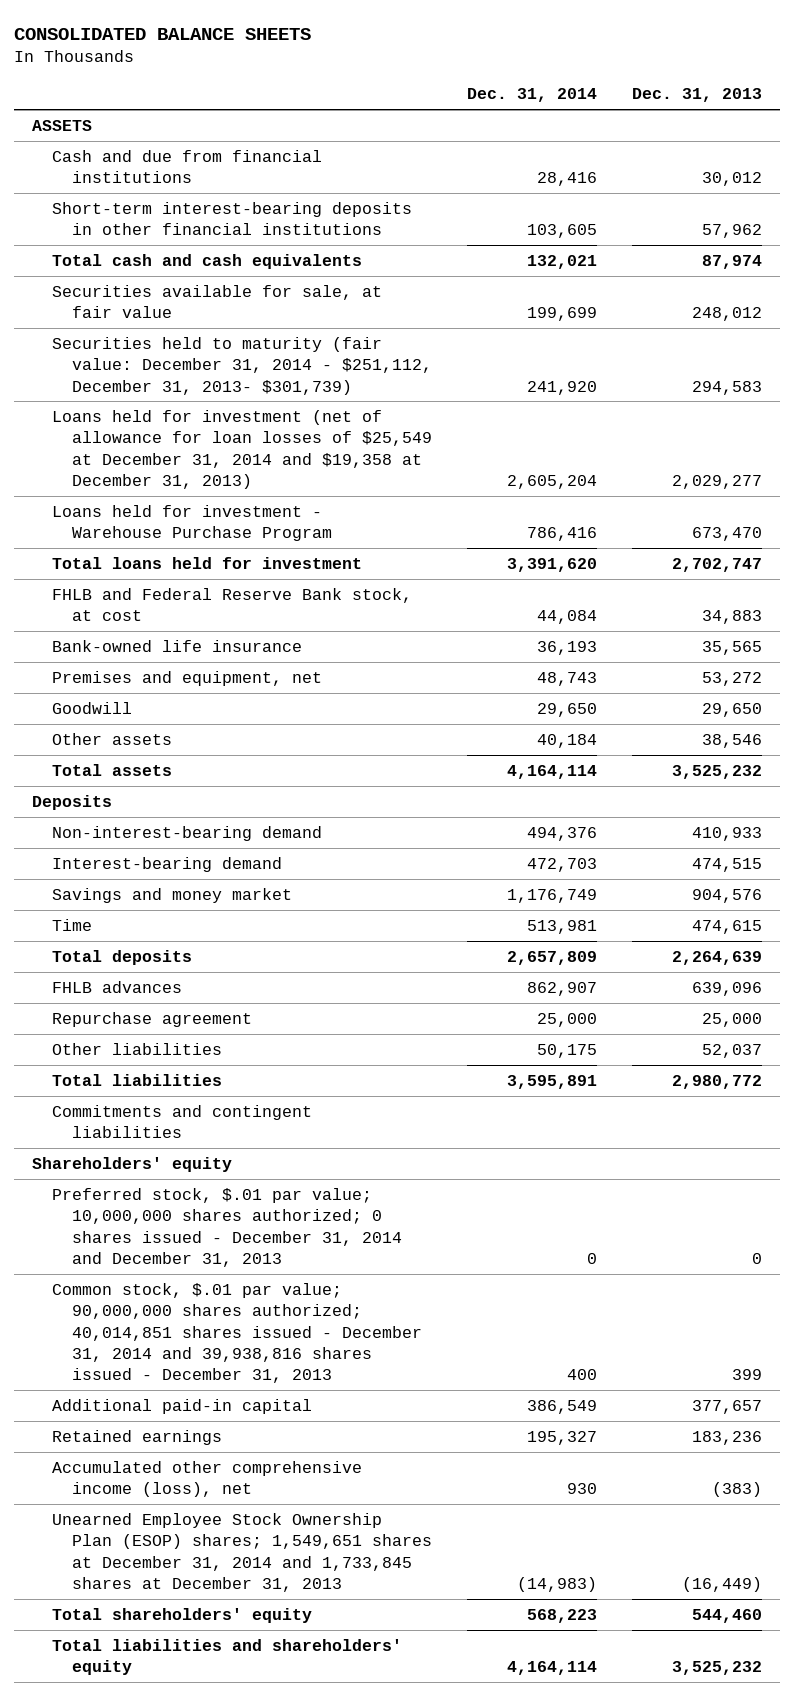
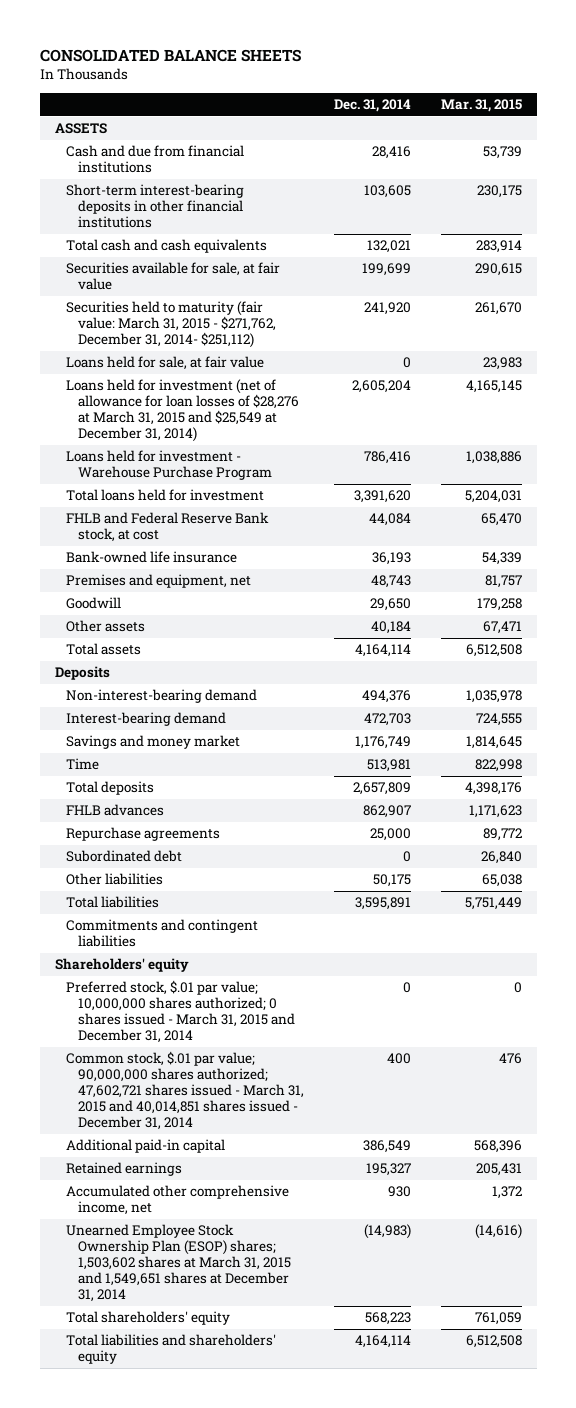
- | Dec. 31, 2014 | Dec. 31, 2013
+ | Dec. 31, 2014 | Mar. 31, 2015
- Securities held to maturity (fair value: December 31, 2014 - $251,112, December 31, 2013- $301,739) | 241,920 | 294,583
- Loans held for investment (net of allowance for loan losses of $25,549 at December 31, 2014 and $19,358 at December 31, 2013) | 2,605,204 | 2,029,277
+ Securities held to maturity (fair value: March 31, 2015 - $271,762, December 31, 2014- $251,112) | 241,920 | 261,670
+ Loans held for sale, at fair value | 0 | 23,983
+ Loans held for investment (net of allowance for loan losses of $28,276 at March 31, 2015 and $25,549 at December 31, 2014) | 2,605,204 | 4,165,145
- Repurchase agreement | 25,000 | 25,000
+ Repurchase agreements | 25,000 | 89,772
+ Subordinated debt | 0 | 26,840
- Preferred stock, $.01 par value; 10,000,000 shares authorized; 0 shares issued - December 31, 2014 and December 31, 2013 | 0 | 0
- Common stock, $.01 par value; 90,000,000 shares authorized; 40,014,851 shares issued - December 31, 2014 and 39,938,816 shares issued - December 31, 2013 | 400 | 399
+ Preferred stock, $.01 par value; 10,000,000 shares authorized; 0 shares issued - March 31, 2015 and December 31, 2014 | 0 | 0
+ Common stock, $.01 par value; 90,000,000 shares authorized; 47,602,721 shares issued - March 31, 2015 and 40,014,851 shares issued - December 31, 2014 | 400 | 476
- Accumulated other comprehensive income (loss), net | 930 | (383)
- Unearned Employee Stock Ownership Plan (ESOP) shares; 1,549,651 shares at December 31, 2014 and 1,733,845 shares at December 31, 2013 | (14,983) | (16,449)
+ Accumulated other comprehensive income, net | 930 | 1,372
+ Unearned Employee Stock Ownership Plan (ESOP) shares; 1,503,602 shares at March 31, 2015 and 1,549,651 shares at December 31, 2014 | (14,983) | (14,616)

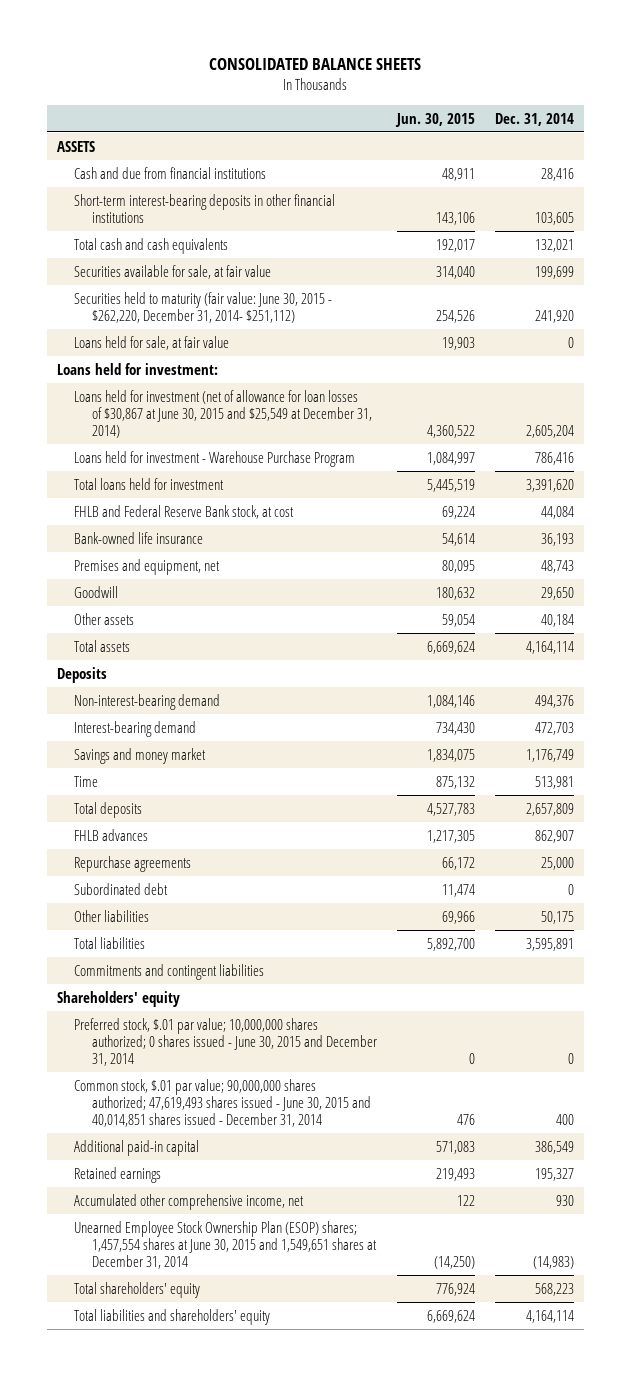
- | Dec. 31, 2014 | Mar. 31, 2015
+ | Jun. 30, 2015 | Dec. 31, 2014
- Securities held to maturity (fair value: March 31, 2015 - $271,762, December 31, 2014- $251,112) | 241,920 | 261,670
+ Securities held to maturity (fair value: June 30, 2015 - $262,220, December 31, 2014- $251,112) | 254,526 | 241,920
- Loans held for investment (net of allowance for loan losses of $28,276 at March 31, 2015 and $25,549 at December 31, 2014) | 2,605,204 | 4,165,145
+ Loans held for investment:
+ Loans held for investment (net of allowance for loan losses of $30,867 at June 30, 2015 and $25,549 at December 31, 2014) | 4,360,522 | 2,605,204
- Preferred stock, $.01 par value; 10,000,000 shares authorized; 0 shares issued - March 31, 2015 and December 31, 2014 | 0 | 0
- Common stock, $.01 par value; 90,000,000 shares authorized; 47,602,721 shares issued - March 31, 2015 and 40,014,851 shares issued - December 31, 2014 | 400 | 476
+ Preferred stock, $.01 par value; 10,000,000 shares authorized; 0 shares issued - June 30, 2015 and December 31, 2014 | 0 | 0
+ Common stock, $.01 par value; 90,000,000 shares authorized; 47,619,493 shares issued - June 30, 2015 and 40,014,851 shares issued - December 31, 2014 | 476 | 400
- Unearned Employee Stock Ownership Plan (ESOP) shares; 1,503,602 shares at March 31, 2015 and 1,549,651 shares at December 31, 2014 | (14,983) | (14,616)
+ Unearned Employee Stock Ownership Plan (ESOP) shares; 1,457,554 shares at June 30, 2015 and 1,549,651 shares at December 31, 2014 | (14,250) | (14,983)

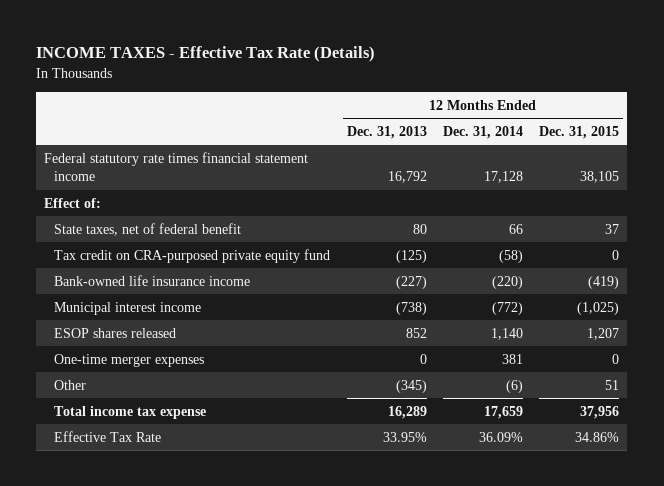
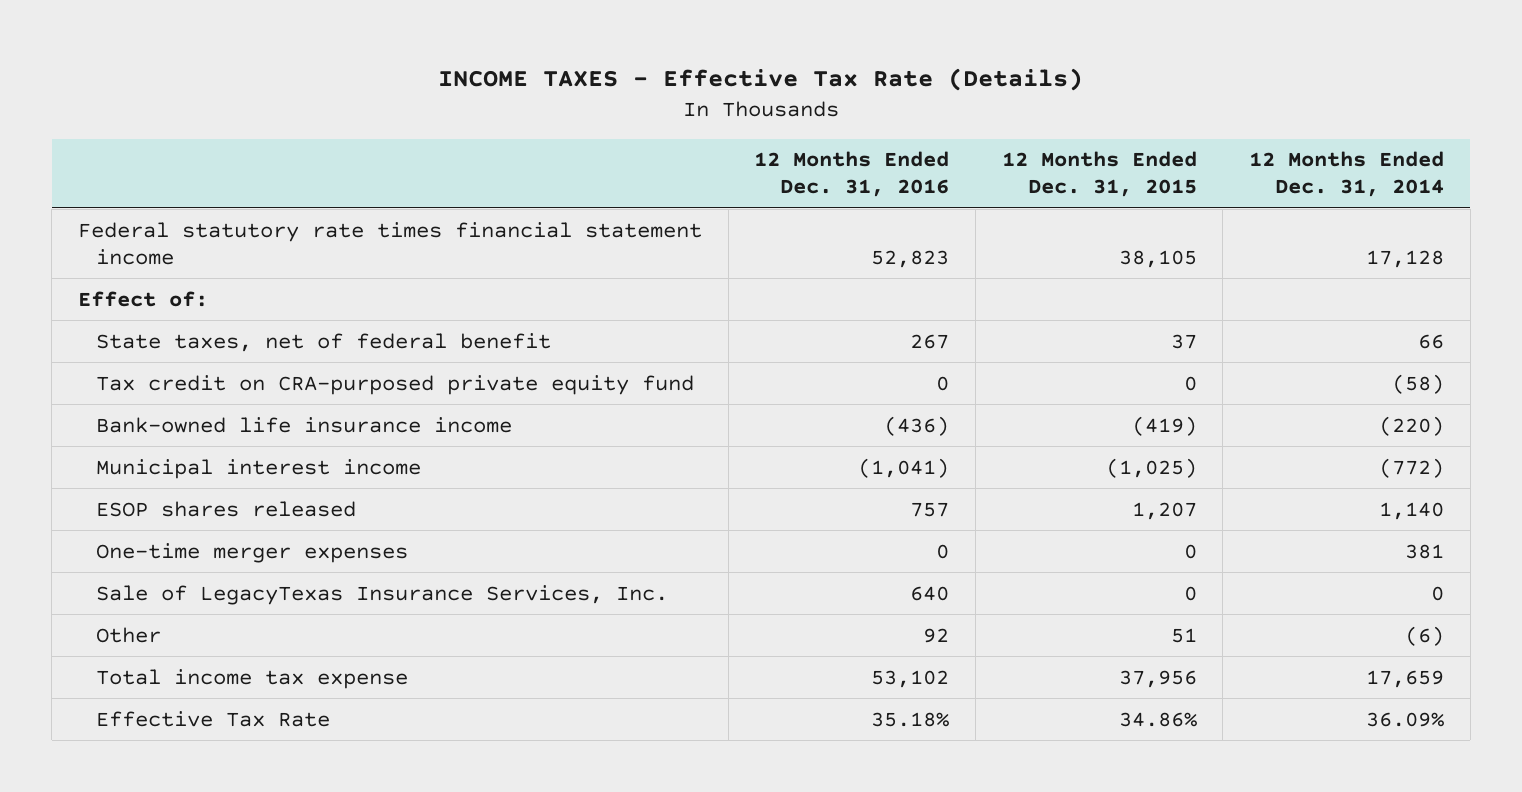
- | 12 Months Ended Dec. 31, 2013 | 12 Months Ended Dec. 31, 2014 | 12 Months Ended Dec. 31, 2015
+ | 12 Months Ended Dec. 31, 2016 | 12 Months Ended Dec. 31, 2015 | 12 Months Ended Dec. 31, 2014
+ Sale of LegacyTexas Insurance Services, Inc. | 640 | 0 | 0

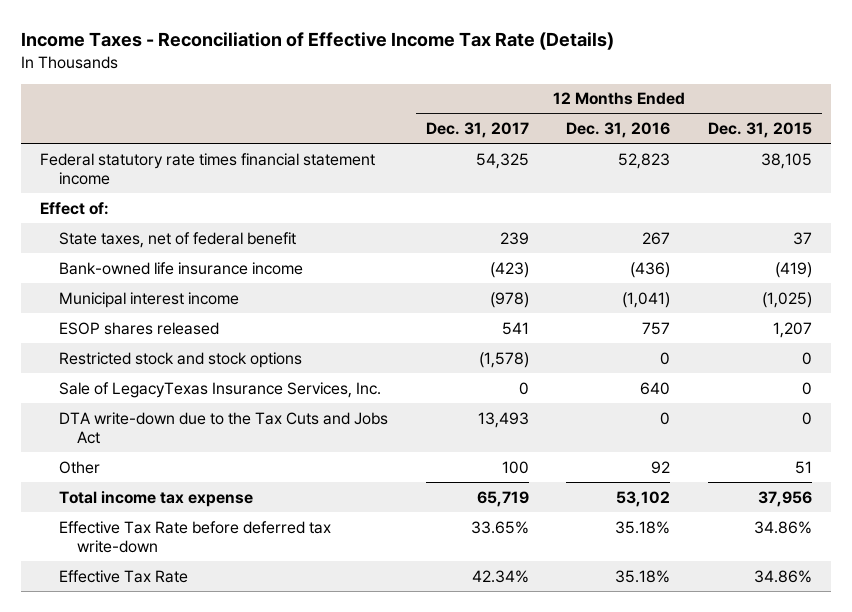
- INCOME TAXES - Effective Tax Rate (Details)
+ Income Taxes - Reconciliation of Effective Income Tax Rate (Details)
- | 12 Months Ended Dec. 31, 2016 | 12 Months Ended Dec. 31, 2015 | 12 Months Ended Dec. 31, 2014
+ | 12 Months Ended Dec. 31, 2017 | 12 Months Ended Dec. 31, 2016 | 12 Months Ended Dec. 31, 2015
- Tax credit on CRA-purposed private equity fund | 0 | 0 | (58)
- One-time merger expenses | 0 | 0 | 381
+ Restricted stock and stock options | (1,578) | 0 | 0
+ DTA write-down due to the Tax Cuts and Jobs Act | 13,493 | 0 | 0
+ Effective Tax Rate before deferred tax write-down | 33.65% | 35.18% | 34.86%

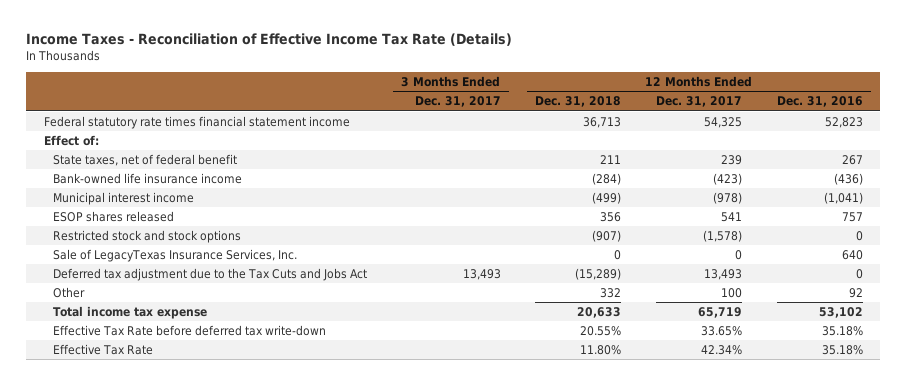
- | 12 Months Ended Dec. 31, 2017 | 12 Months Ended Dec. 31, 2016 | 12 Months Ended Dec. 31, 2015
+ | 3 Months Ended Dec. 31, 2017 | 12 Months Ended Dec. 31, 2018 | 12 Months Ended Dec. 31, 2017 | 12 Months Ended Dec. 31, 2016
- DTA write-down due to the Tax Cuts and Jobs Act | 13,493 | 0 | 0
+ Deferred tax adjustment due to the Tax Cuts and Jobs Act | 13,493 | (15,289) | 13,493 | 0

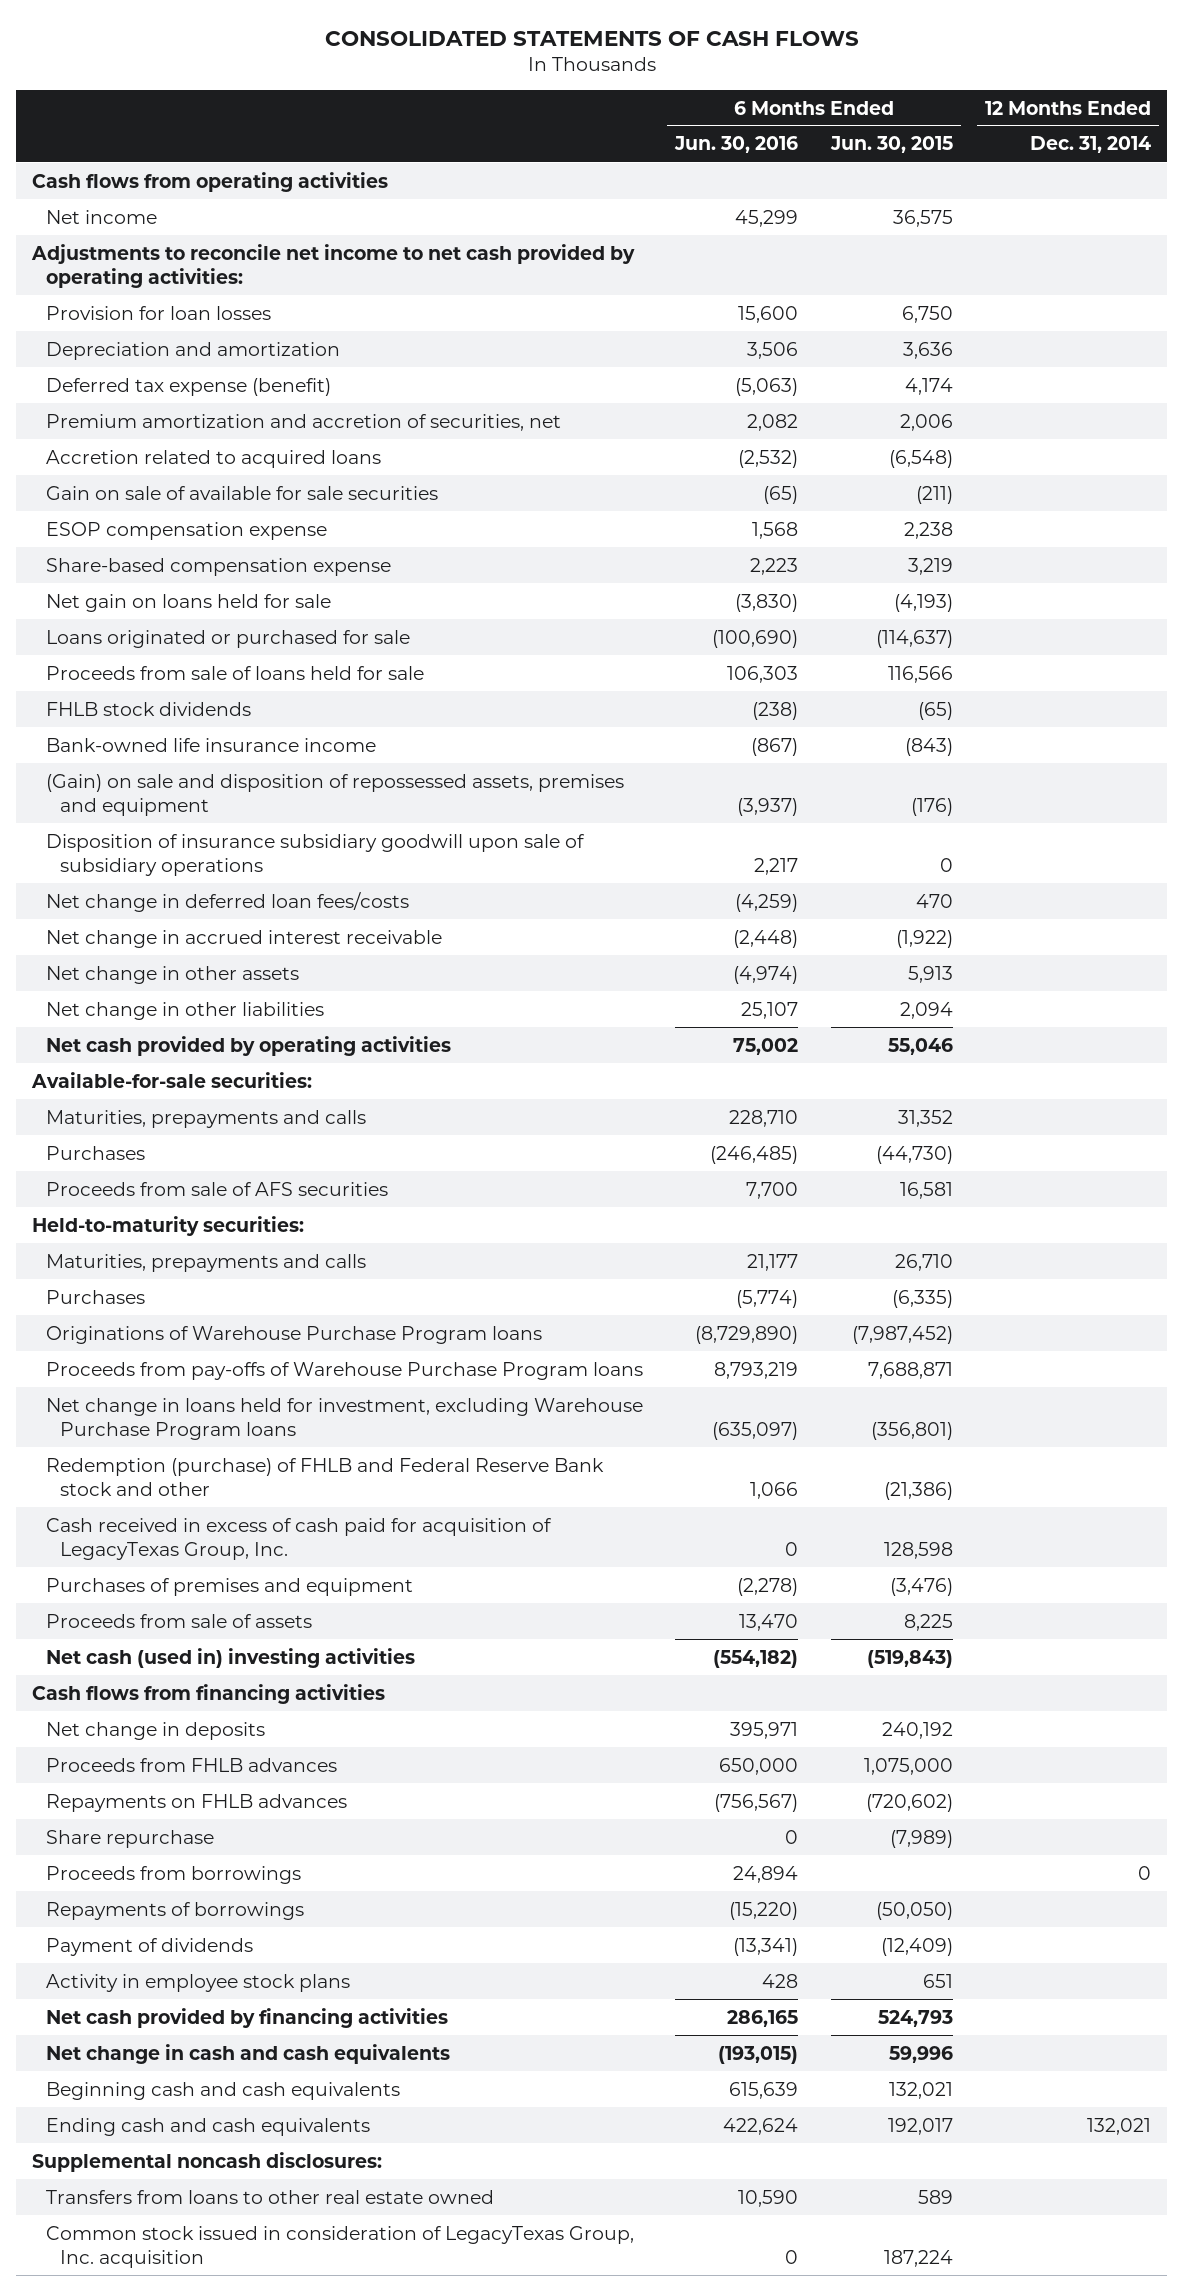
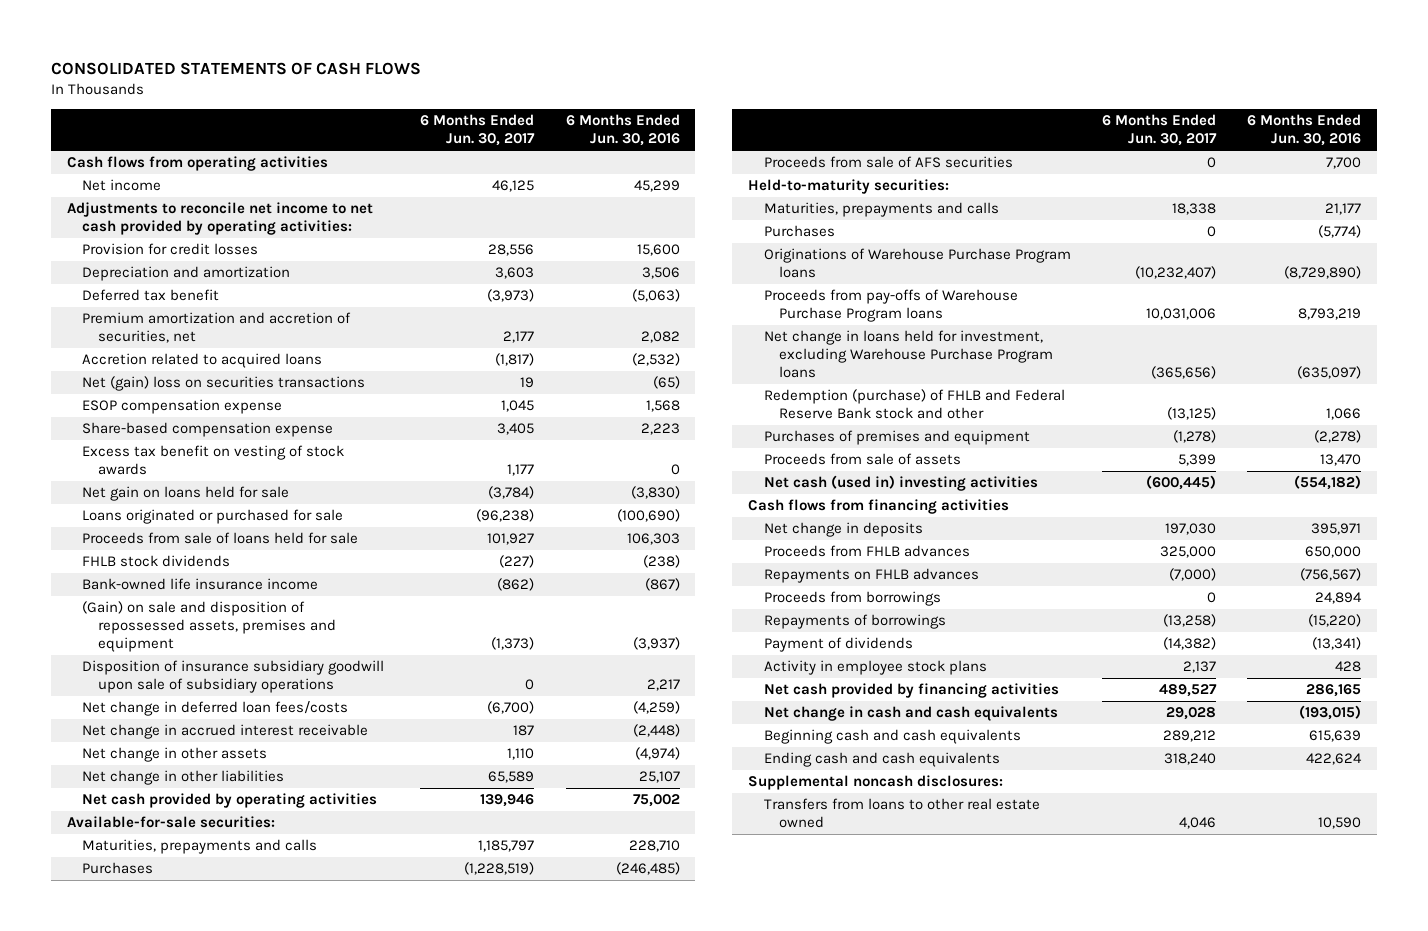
- | 6 Months Ended Jun. 30, 2016 | 6 Months Ended Jun. 30, 2015 | 12 Months Ended Dec. 31, 2014
+ | 6 Months Ended Jun. 30, 2017 | 6 Months Ended Jun. 30, 2016
- Provision for loan losses | 15,600 | 6,750 |
+ Provision for credit losses | 28,556 | 15,600
- Deferred tax expense (benefit) | (5,063) | 4,174 |
+ Deferred tax benefit | (3,973) | (5,063)
- Gain on sale of available for sale securities | (65) | (211) |
+ Net (gain) loss on securities transactions | 19 | (65)
+ Excess tax benefit on vesting of stock awards | 1,177 | 0
- Cash received in excess of cash paid for acquisition of LegacyTexas Group, Inc. | 0 | 128,598 |
- Share repurchase | 0 | (7,989) |
- Common stock issued in consideration of LegacyTexas Group, Inc. acquisition | 0 | 187,224 |

